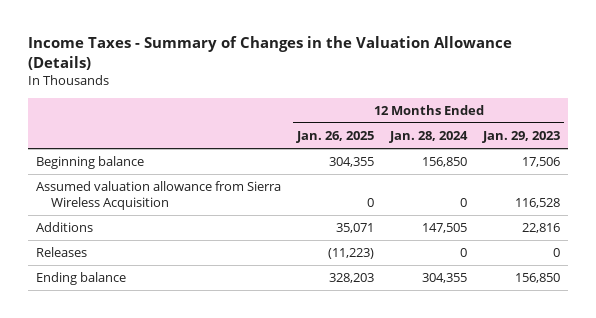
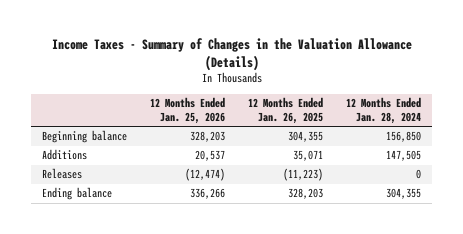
- | 12 Months Ended Jan. 26, 2025 | 12 Months Ended Jan. 28, 2024 | 12 Months Ended Jan. 29, 2023
+ | 12 Months Ended Jan. 25, 2026 | 12 Months Ended Jan. 26, 2025 | 12 Months Ended Jan. 28, 2024
- Assumed valuation allowance from Sierra Wireless Acquisition | 0 | 0 | 116,528

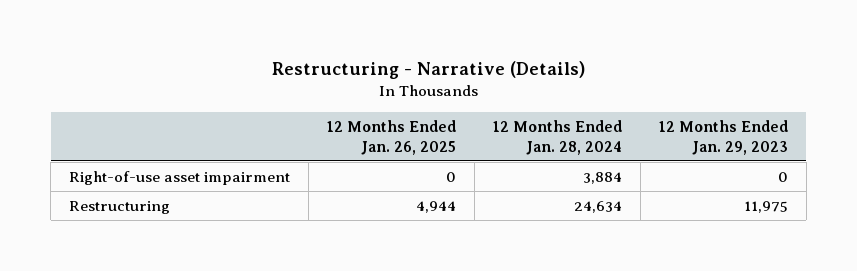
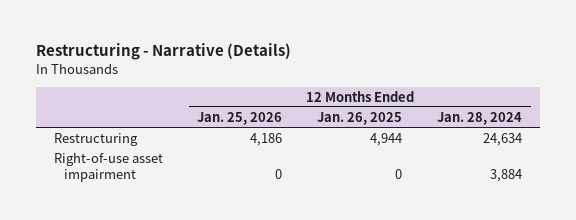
- | 12 Months Ended Jan. 26, 2025 | 12 Months Ended Jan. 28, 2024 | 12 Months Ended Jan. 29, 2023
+ | 12 Months Ended Jan. 25, 2026 | 12 Months Ended Jan. 26, 2025 | 12 Months Ended Jan. 28, 2024
moved down: Right-of-use asset impairment | 0 | 0 | 3,884

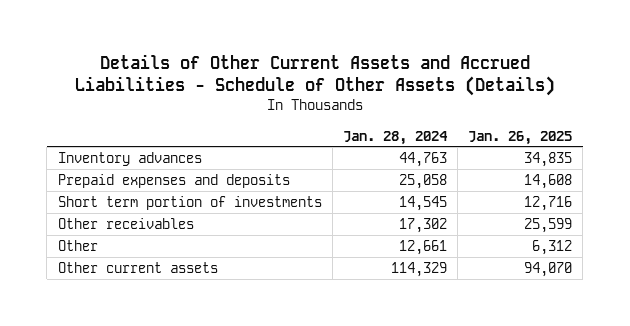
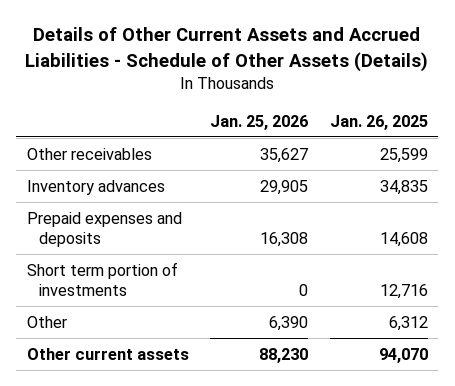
- | Jan. 28, 2024 | Jan. 26, 2025
+ | Jan. 25, 2026 | Jan. 26, 2025
moved up: Other receivables | 35,627 | 25,599

